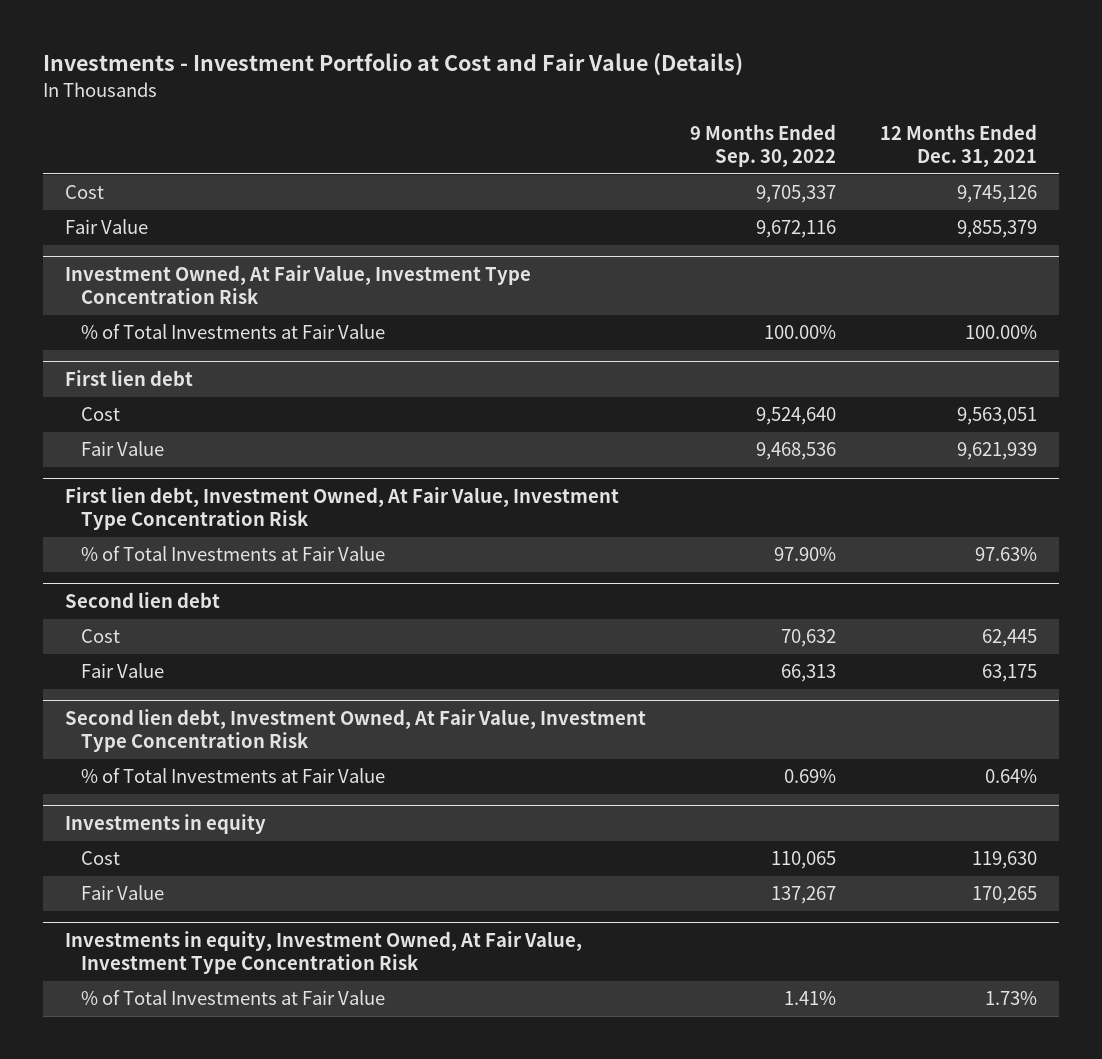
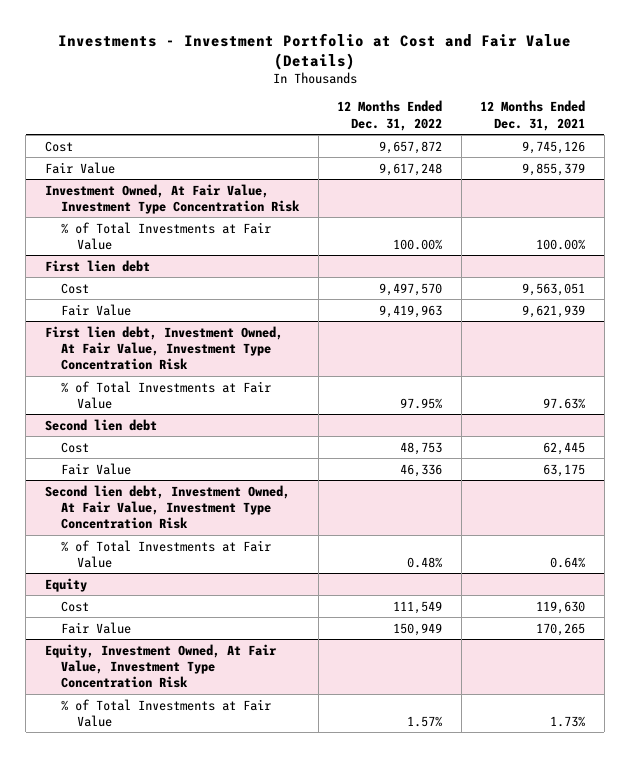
- | 9 Months Ended Sep. 30, 2022 | 12 Months Ended Dec. 31, 2021
+ | 12 Months Ended Dec. 31, 2022 | 12 Months Ended Dec. 31, 2021
- Investments in equity
+ Equity
- Investments in equity, Investment Owned, At Fair Value, Investment Type Concentration Risk
+ Equity, Investment Owned, At Fair Value, Investment Type Concentration Risk

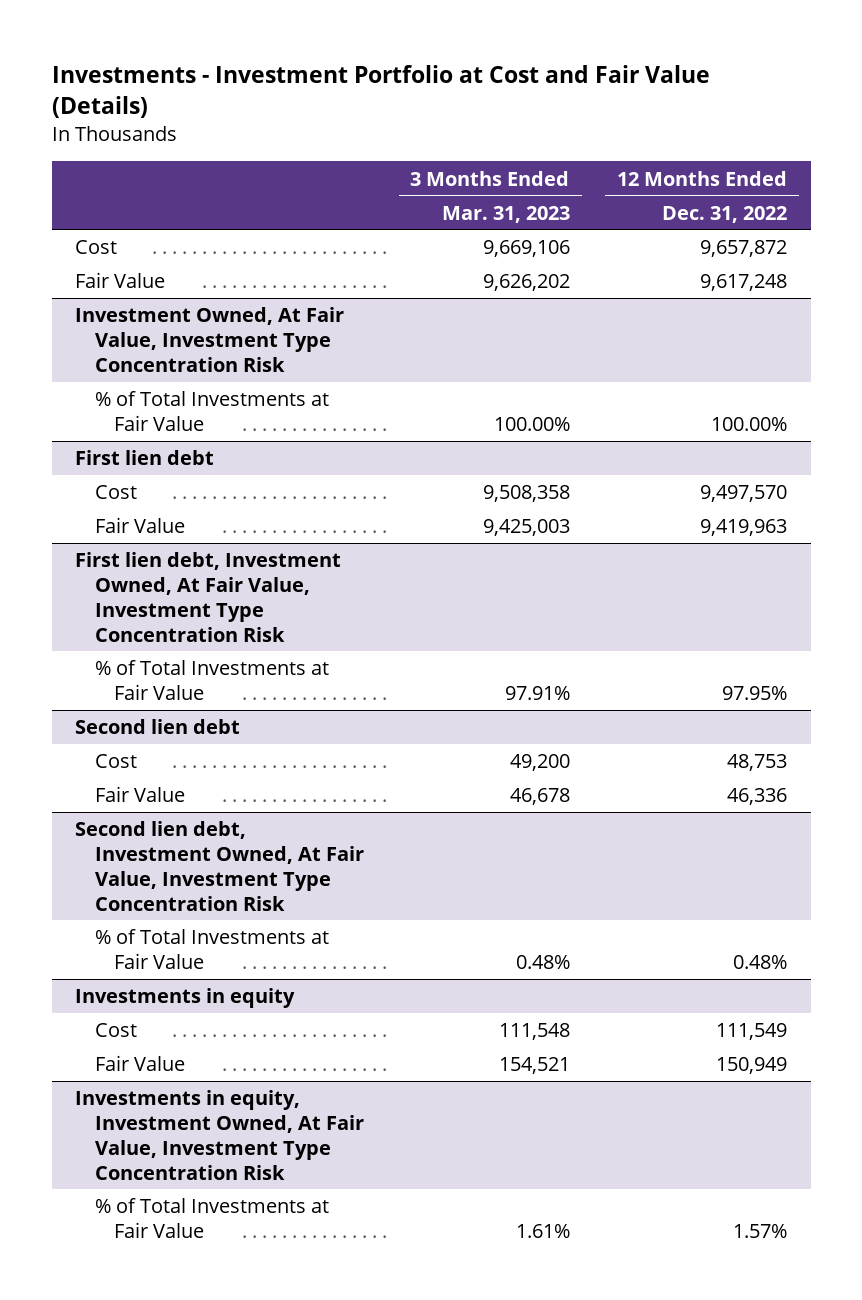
- | 12 Months Ended Dec. 31, 2022 | 12 Months Ended Dec. 31, 2021
+ | 3 Months Ended Mar. 31, 2023 | 12 Months Ended Dec. 31, 2022
- Equity
+ Investments in equity
- Equity, Investment Owned, At Fair Value, Investment Type Concentration Risk
+ Investments in equity, Investment Owned, At Fair Value, Investment Type Concentration Risk

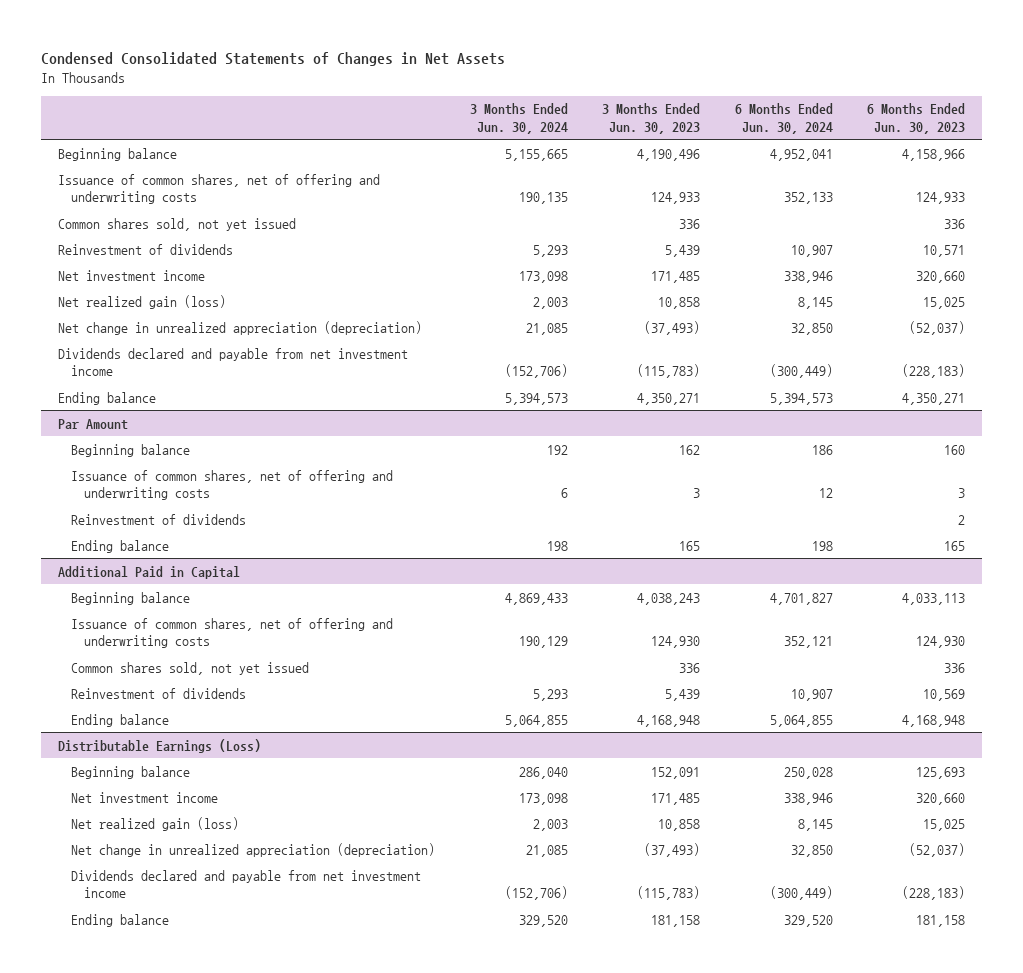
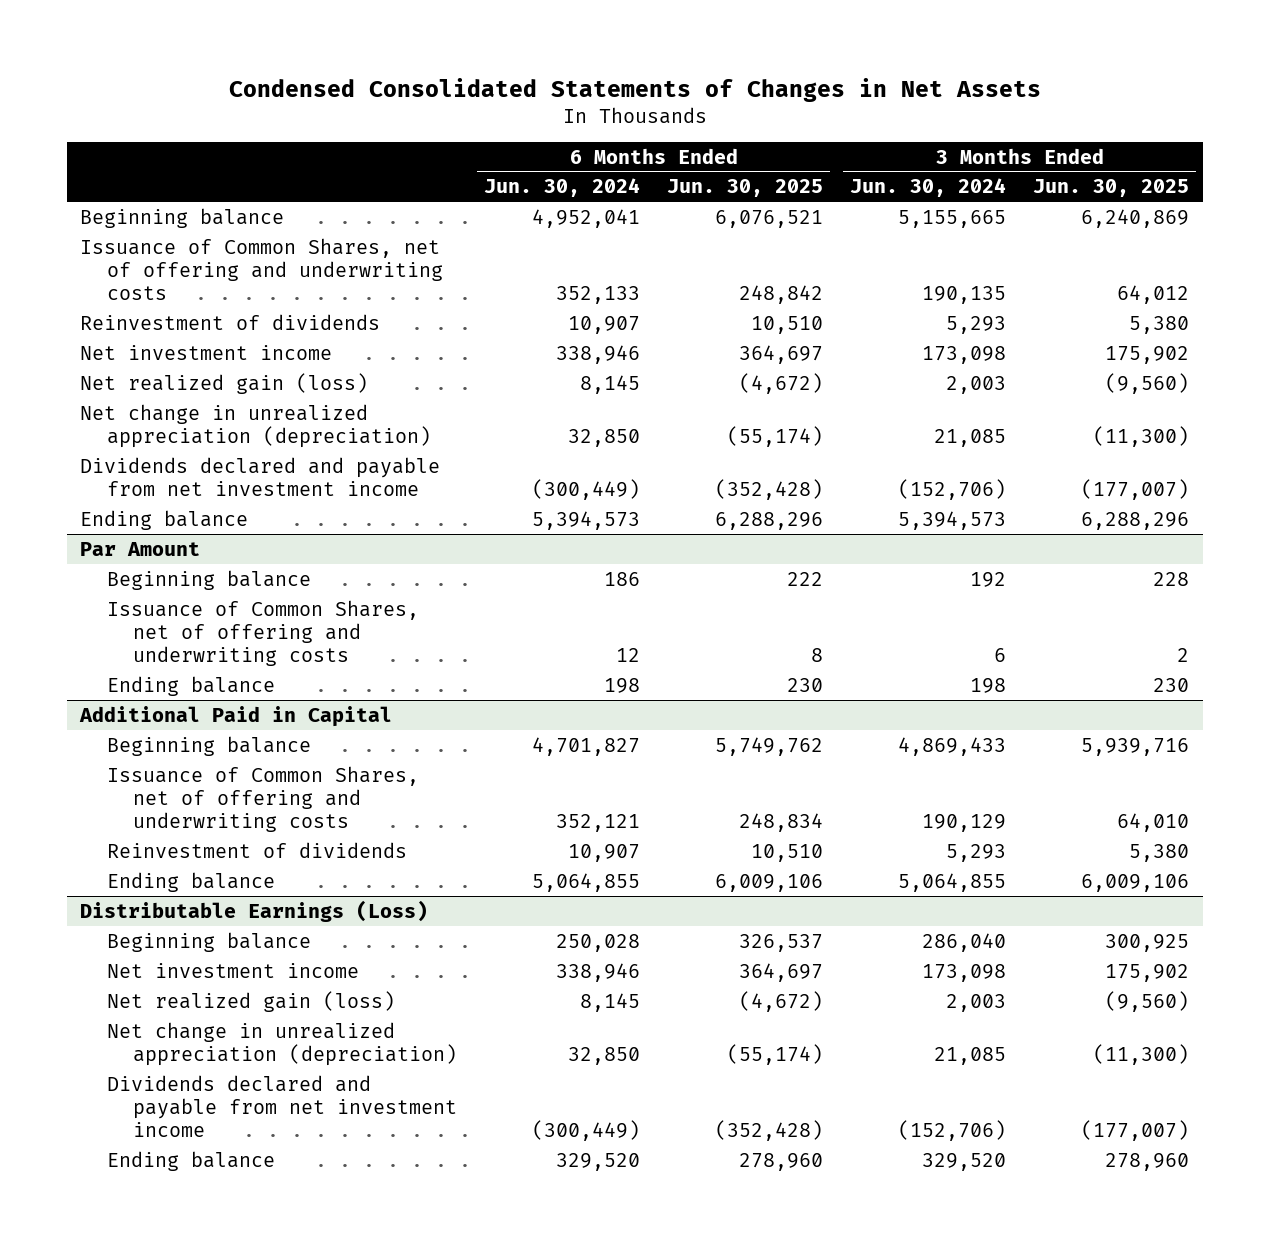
- | 3 Months Ended Jun. 30, 2024 | 3 Months Ended Jun. 30, 2023 | 6 Months Ended Jun. 30, 2024 | 6 Months Ended Jun. 30, 2023
+ | 6 Months Ended Jun. 30, 2024 | 6 Months Ended Jun. 30, 2025 | 3 Months Ended Jun. 30, 2024 | 3 Months Ended Jun. 30, 2025
- Issuance of common shares, net of offering and underwriting costs | 190,135 | 124,933 | 352,133 | 124,933
- Common shares sold, not yet issued | | 336 | | 336
+ Issuance of Common Shares, net of offering and underwriting costs | 352,133 | 248,842 | 190,135 | 64,012
@ Par Amount
- Issuance of common shares, net of offering and underwriting costs | 6 | 3 | 12 | 3
- Reinvestment of dividends | | | | 2
+ Issuance of Common Shares, net of offering and underwriting costs | 12 | 8 | 6 | 2
@ Additional Paid in Capital
- Issuance of common shares, net of offering and underwriting costs | 190,129 | 124,930 | 352,121 | 124,930
- Common shares sold, not yet issued | | 336 | | 336
+ Issuance of Common Shares, net of offering and underwriting costs | 352,121 | 248,834 | 190,129 | 64,010

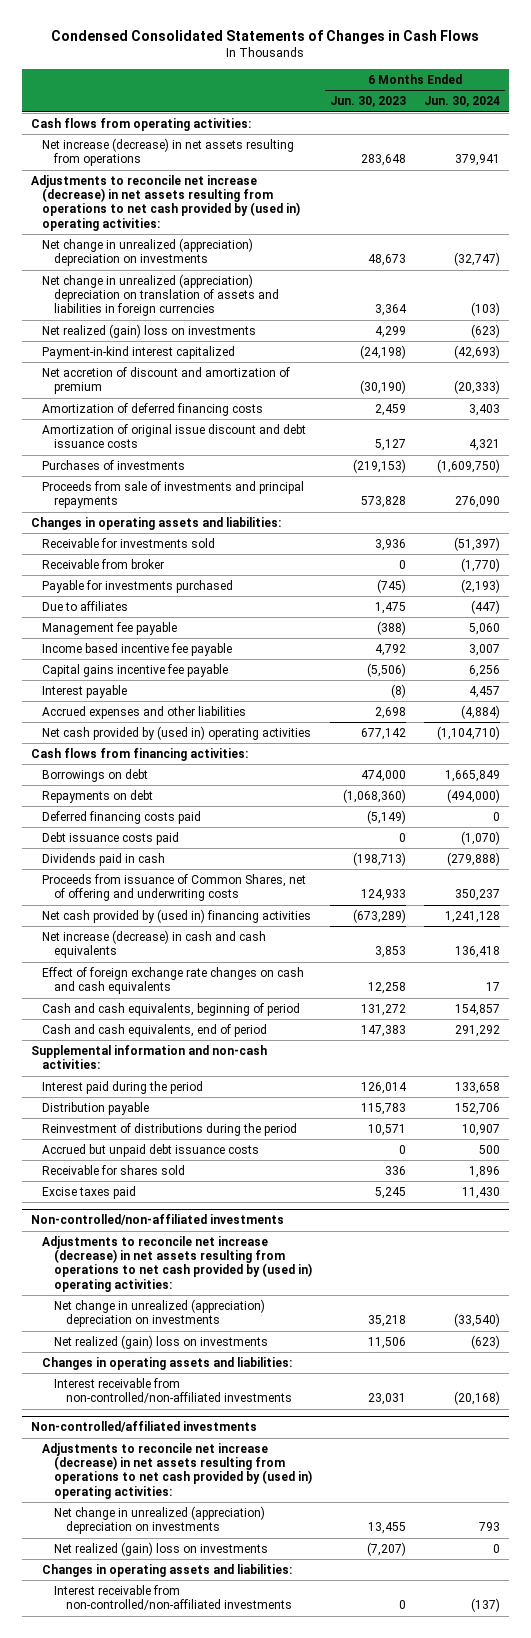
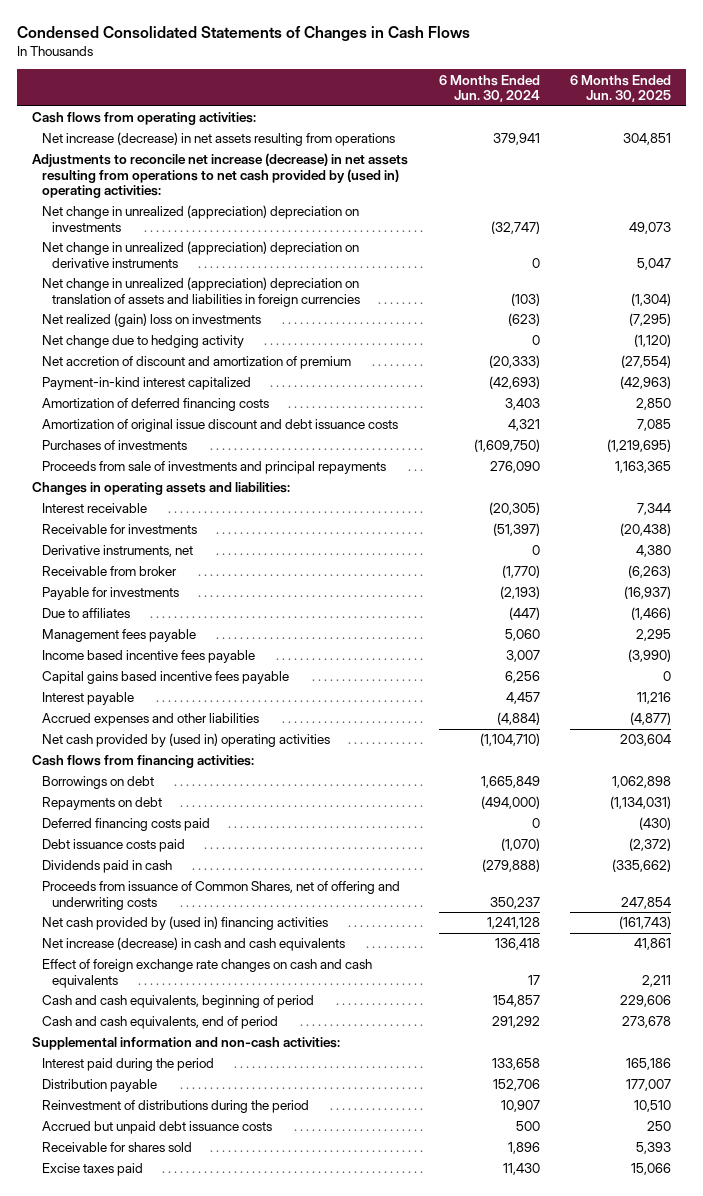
- | 6 Months Ended Jun. 30, 2023 | 6 Months Ended Jun. 30, 2024
+ | 6 Months Ended Jun. 30, 2024 | 6 Months Ended Jun. 30, 2025
+ Net change in unrealized (appreciation) depreciation on derivative instruments | 0 | 5,047
+ Net change due to hedging activity | 0 | (1,120)
moved down: Payment-in-kind interest capitalized | (42,693) | (42,963)
- Receivable for investments sold | 3,936 | (51,397)
+ Interest receivable | (20,305) | 7,344
+ Receivable for investments | (51,397) | (20,438)
+ Derivative instruments, net | 0 | 4,380
- Payable for investments purchased | (745) | (2,193)
+ Payable for investments | (2,193) | (16,937)
- Management fee payable | (388) | 5,060
- Income based incentive fee payable | 4,792 | 3,007
- Capital gains incentive fee payable | (5,506) | 6,256
+ Management fees payable | 5,060 | 2,295
+ Income based incentive fees payable | 3,007 | (3,990)
+ Capital gains based incentive fees payable | 6,256 | 0
- Non-controlled/non-affiliated investments
- Adjustments to reconcile net increase (decrease) in net assets resulting from operations to net cash provided by (used in) operating activities:
- Net change in unrealized (appreciation) depreciation on investments | 35,218 | (33,540)
- Net realized (gain) loss on investments | 11,506 | (623)
- Changes in operating assets and liabilities:
- Interest receivable from non-controlled/non-affiliated investments | 23,031 | (20,168)
- Non-controlled/affiliated investments
- Adjustments to reconcile net increase (decrease) in net assets resulting from operations to net cash provided by (used in) operating activities:
- Net change in unrealized (appreciation) depreciation on investments | 13,455 | 793
- Net realized (gain) loss on investments | (7,207) | 0
- Changes in operating assets and liabilities:
- Interest receivable from non-controlled/non-affiliated investments | 0 | (137)

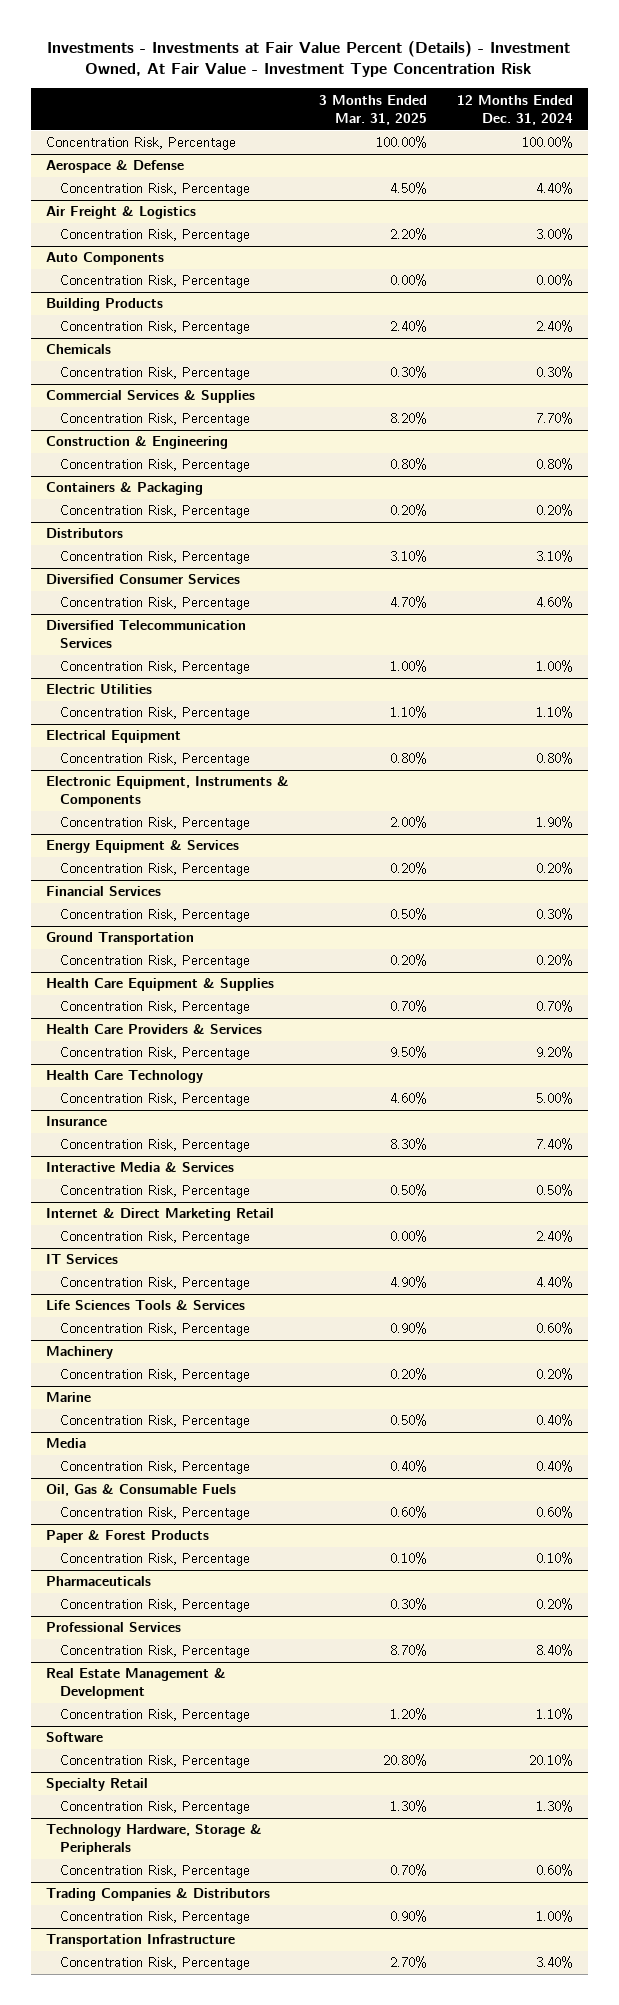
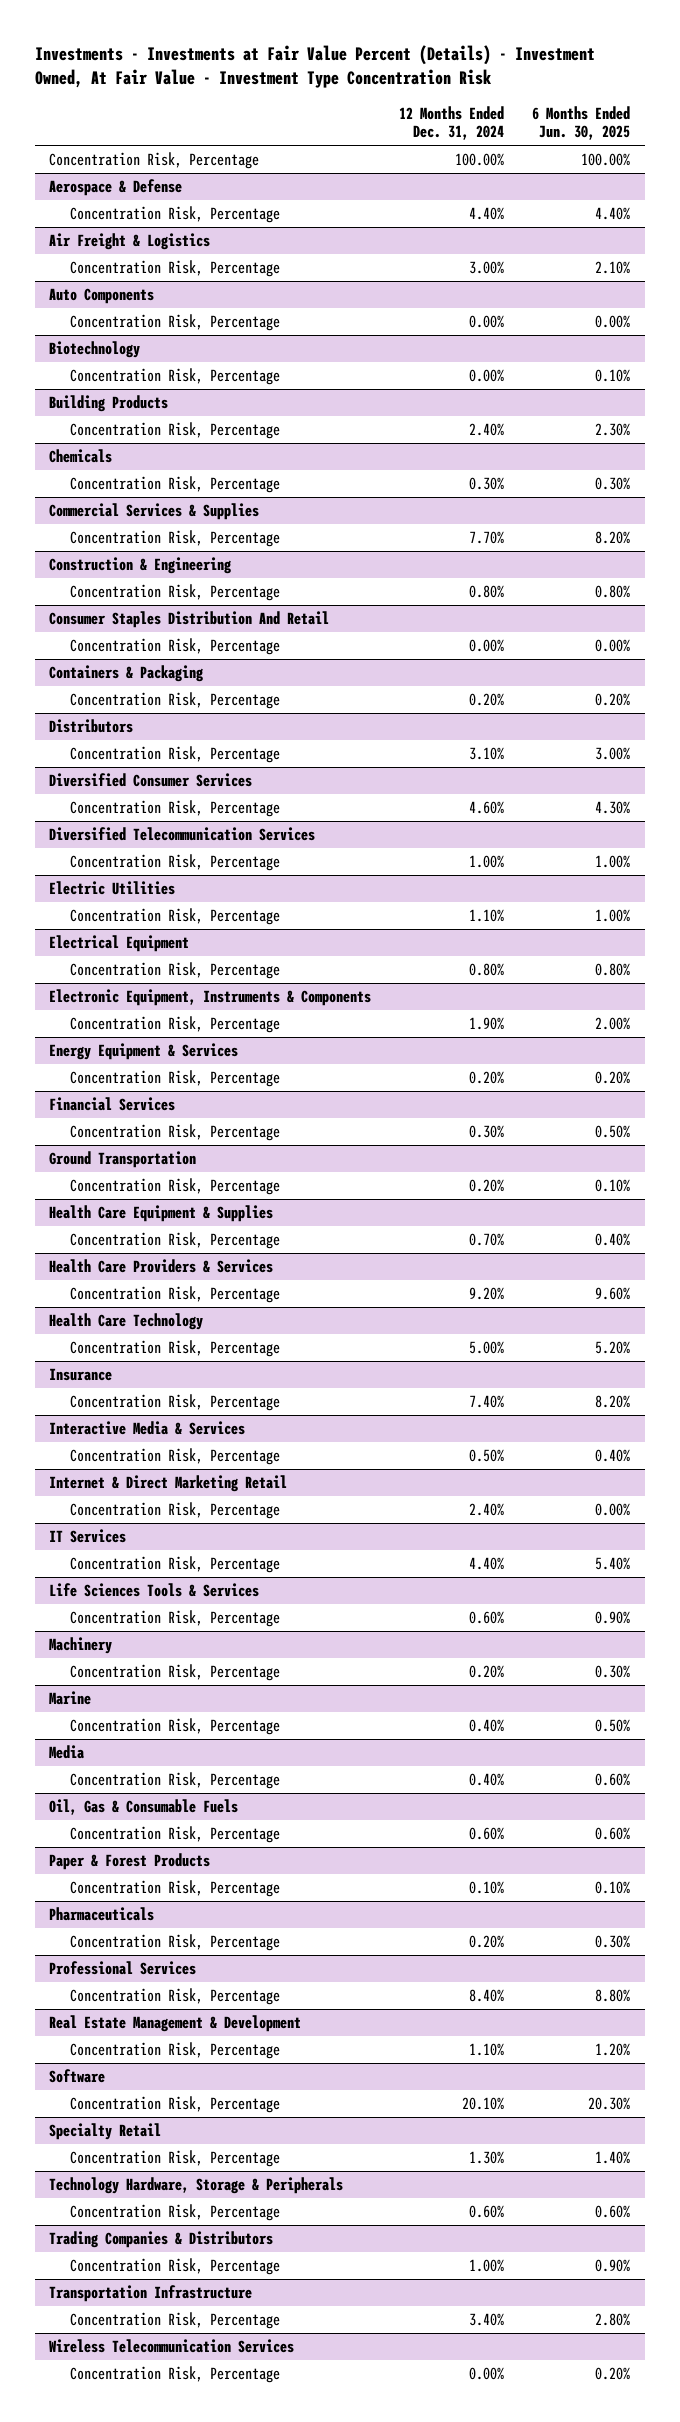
- | 3 Months Ended Mar. 31, 2025 | 12 Months Ended Dec. 31, 2024
+ | 12 Months Ended Dec. 31, 2024 | 6 Months Ended Jun. 30, 2025
+ Biotechnology
+ Concentration Risk, Percentage | 0.00% | 0.10%
+ Consumer Staples Distribution And Retail
+ Concentration Risk, Percentage | 0.00% | 0.00%
+ Wireless Telecommunication Services
+ Concentration Risk, Percentage | 0.00% | 0.20%

